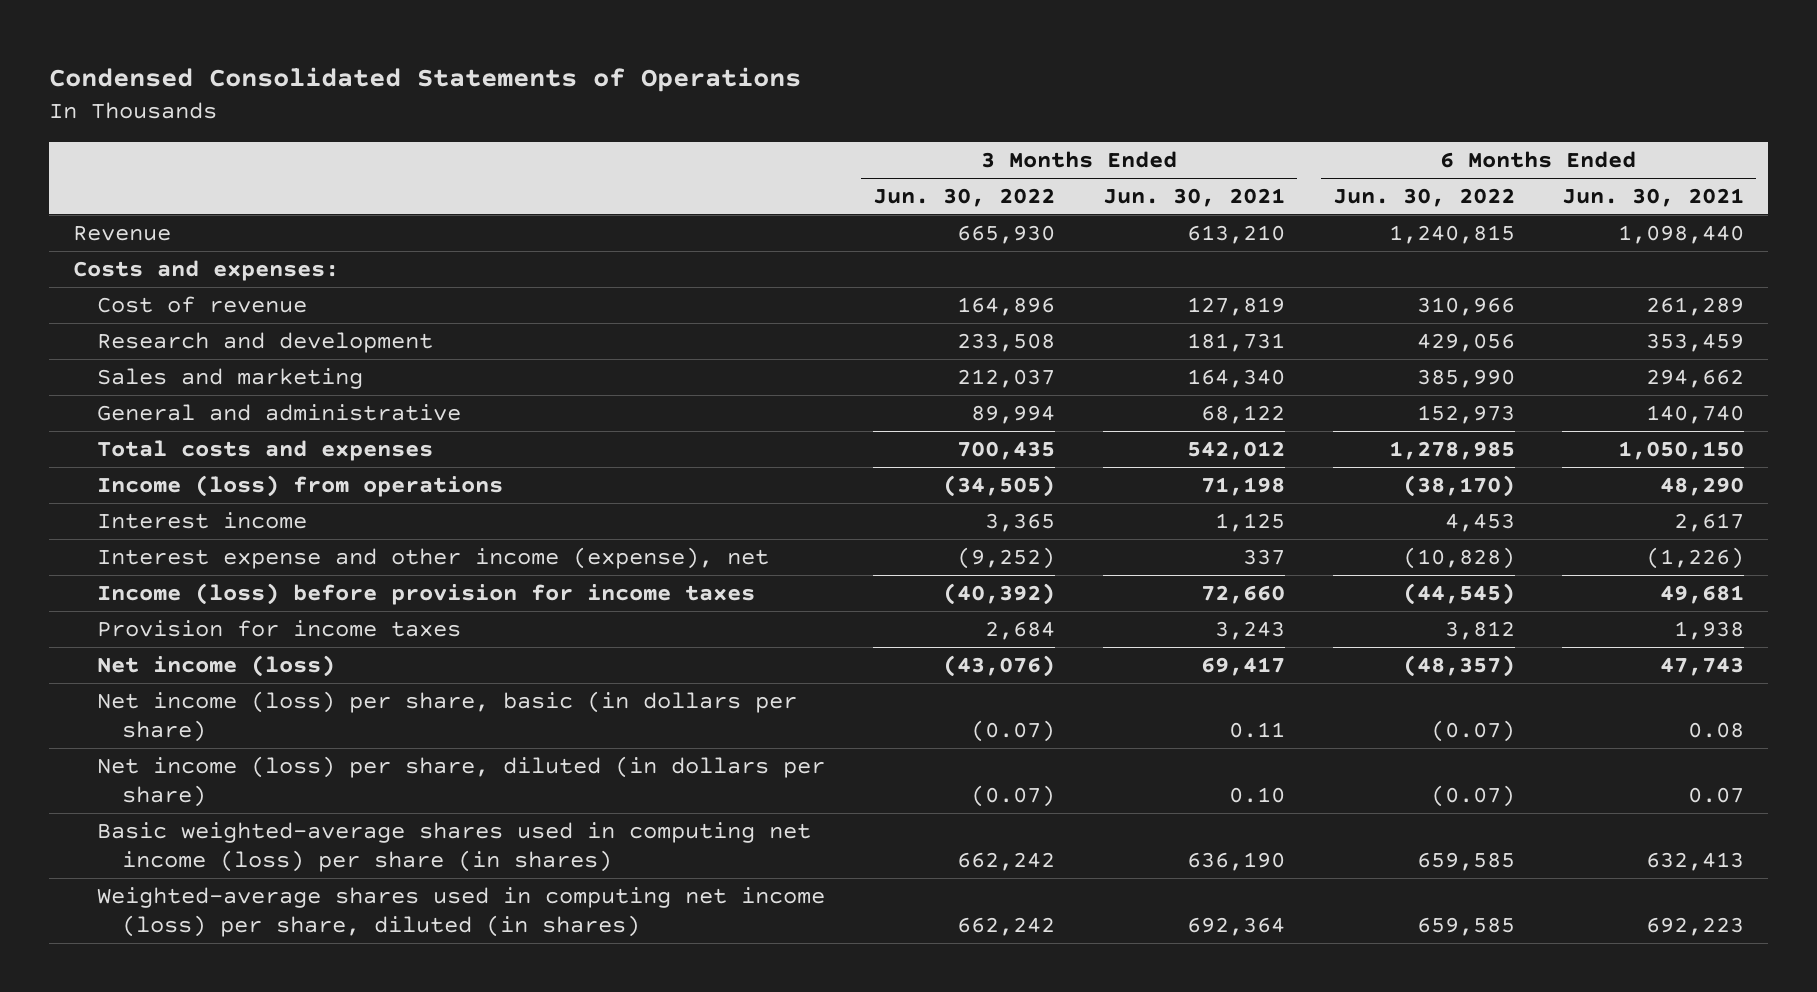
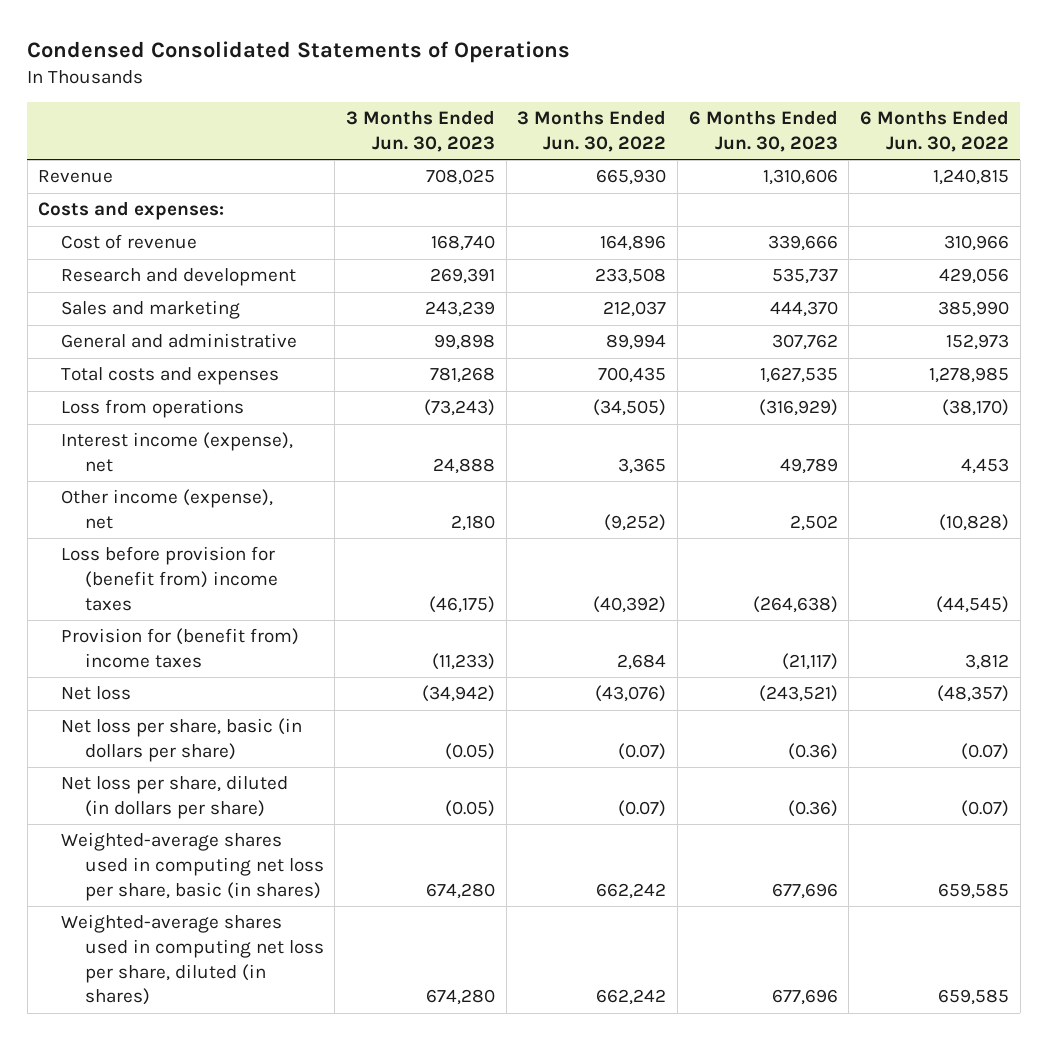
- | 3 Months Ended Jun. 30, 2022 | 3 Months Ended Jun. 30, 2021 | 6 Months Ended Jun. 30, 2022 | 6 Months Ended Jun. 30, 2021
+ | 3 Months Ended Jun. 30, 2023 | 3 Months Ended Jun. 30, 2022 | 6 Months Ended Jun. 30, 2023 | 6 Months Ended Jun. 30, 2022
- Income (loss) from operations | (34,505) | 71,198 | (38,170) | 48,290
- Interest income | 3,365 | 1,125 | 4,453 | 2,617
- Interest expense and other income (expense), net | (9,252) | 337 | (10,828) | (1,226)
- Income (loss) before provision for income taxes | (40,392) | 72,660 | (44,545) | 49,681
- Provision for income taxes | 2,684 | 3,243 | 3,812 | 1,938
- Net income (loss) | (43,076) | 69,417 | (48,357) | 47,743
- Net income (loss) per share, basic (in dollars per share) | (0.07) | 0.11 | (0.07) | 0.08
- Net income (loss) per share, diluted (in dollars per share) | (0.07) | 0.10 | (0.07) | 0.07
- Basic weighted-average shares used in computing net income (loss) per share (in shares) | 662,242 | 636,190 | 659,585 | 632,413
- Weighted-average shares used in computing net income (loss) per share, diluted (in shares) | 662,242 | 692,364 | 659,585 | 692,223
+ Loss from operations | (73,243) | (34,505) | (316,929) | (38,170)
+ Interest income (expense), net | 24,888 | 3,365 | 49,789 | 4,453
+ Other income (expense), net | 2,180 | (9,252) | 2,502 | (10,828)
+ Loss before provision for (benefit from) income taxes | (46,175) | (40,392) | (264,638) | (44,545)
+ Provision for (benefit from) income taxes | (11,233) | 2,684 | (21,117) | 3,812
+ Net loss | (34,942) | (43,076) | (243,521) | (48,357)
+ Net loss per share, basic (in dollars per share) | (0.05) | (0.07) | (0.36) | (0.07)
+ Net loss per share, diluted (in dollars per share) | (0.05) | (0.07) | (0.36) | (0.07)
+ Weighted-average shares used in computing net loss per share, basic (in shares) | 674,280 | 662,242 | 677,696 | 659,585
+ Weighted-average shares used in computing net loss per share, diluted (in shares) | 674,280 | 662,242 | 677,696 | 659,585

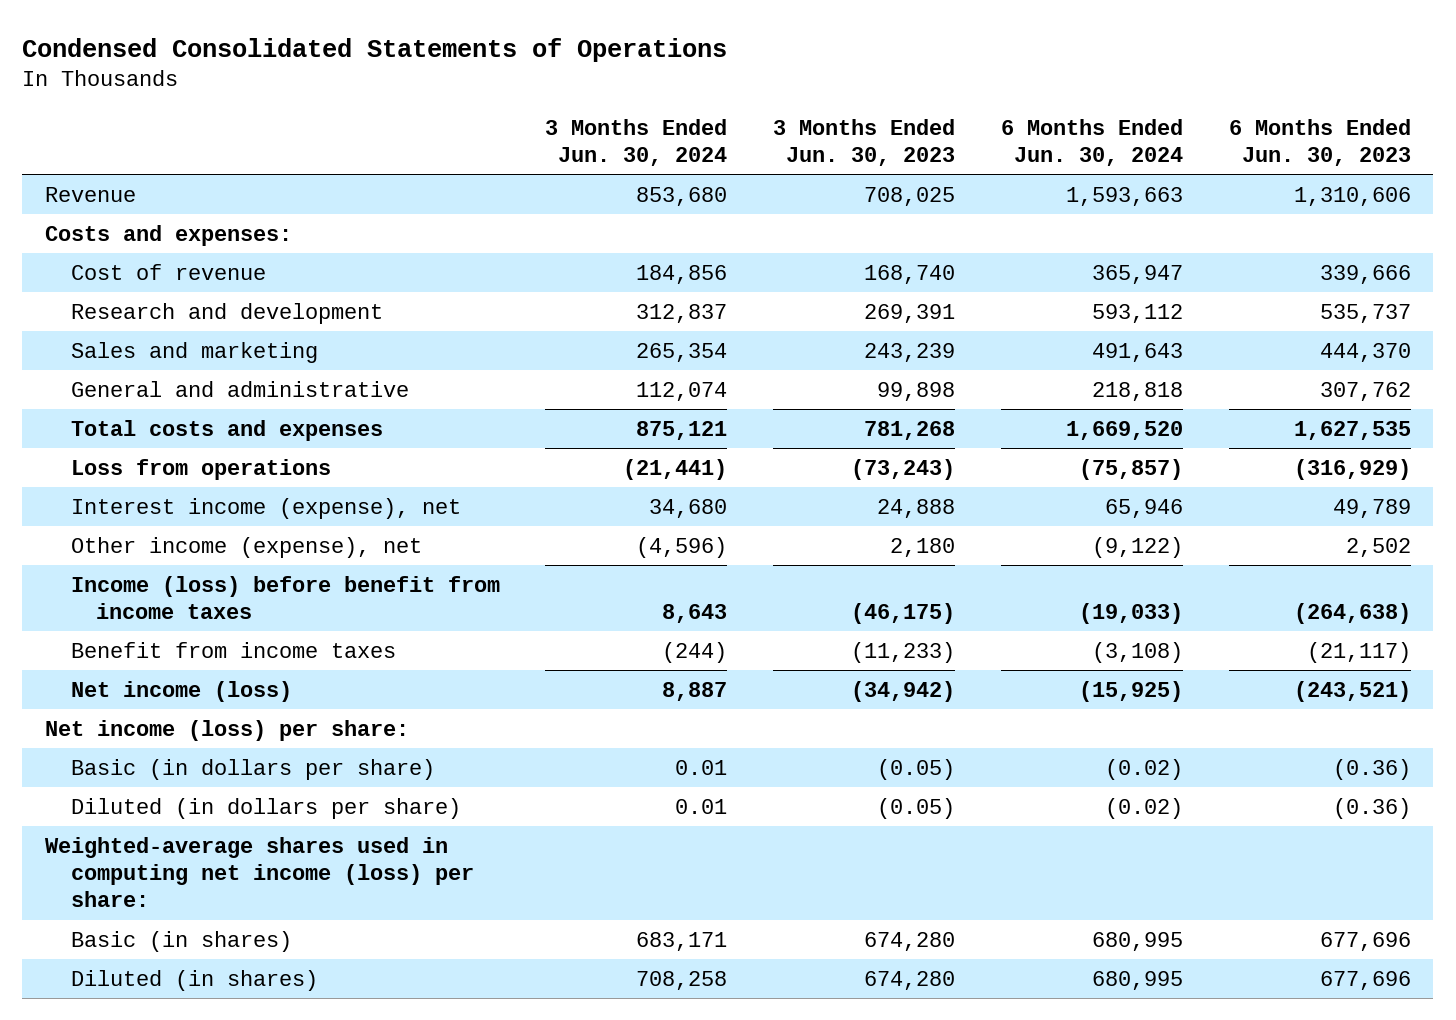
- | 3 Months Ended Jun. 30, 2023 | 3 Months Ended Jun. 30, 2022 | 6 Months Ended Jun. 30, 2023 | 6 Months Ended Jun. 30, 2022
+ | 3 Months Ended Jun. 30, 2024 | 3 Months Ended Jun. 30, 2023 | 6 Months Ended Jun. 30, 2024 | 6 Months Ended Jun. 30, 2023
- Loss before provision for (benefit from) income taxes | (46,175) | (40,392) | (264,638) | (44,545)
- Provision for (benefit from) income taxes | (11,233) | 2,684 | (21,117) | 3,812
- Net loss | (34,942) | (43,076) | (243,521) | (48,357)
- Net loss per share, basic (in dollars per share) | (0.05) | (0.07) | (0.36) | (0.07)
- Net loss per share, diluted (in dollars per share) | (0.05) | (0.07) | (0.36) | (0.07)
- Weighted-average shares used in computing net loss per share, basic (in shares) | 674,280 | 662,242 | 677,696 | 659,585
- Weighted-average shares used in computing net loss per share, diluted (in shares) | 674,280 | 662,242 | 677,696 | 659,585
+ Income (loss) before benefit from income taxes | 8,643 | (46,175) | (19,033) | (264,638)
+ Benefit from income taxes | (244) | (11,233) | (3,108) | (21,117)
+ Net income (loss) | 8,887 | (34,942) | (15,925) | (243,521)
+ Net income (loss) per share:
+ Basic (in dollars per share) | 0.01 | (0.05) | (0.02) | (0.36)
+ Diluted (in dollars per share) | 0.01 | (0.05) | (0.02) | (0.36)
+ Weighted-average shares used in computing net income (loss) per share:
+ Basic (in shares) | 683,171 | 674,280 | 680,995 | 677,696
+ Diluted (in shares) | 708,258 | 674,280 | 680,995 | 677,696

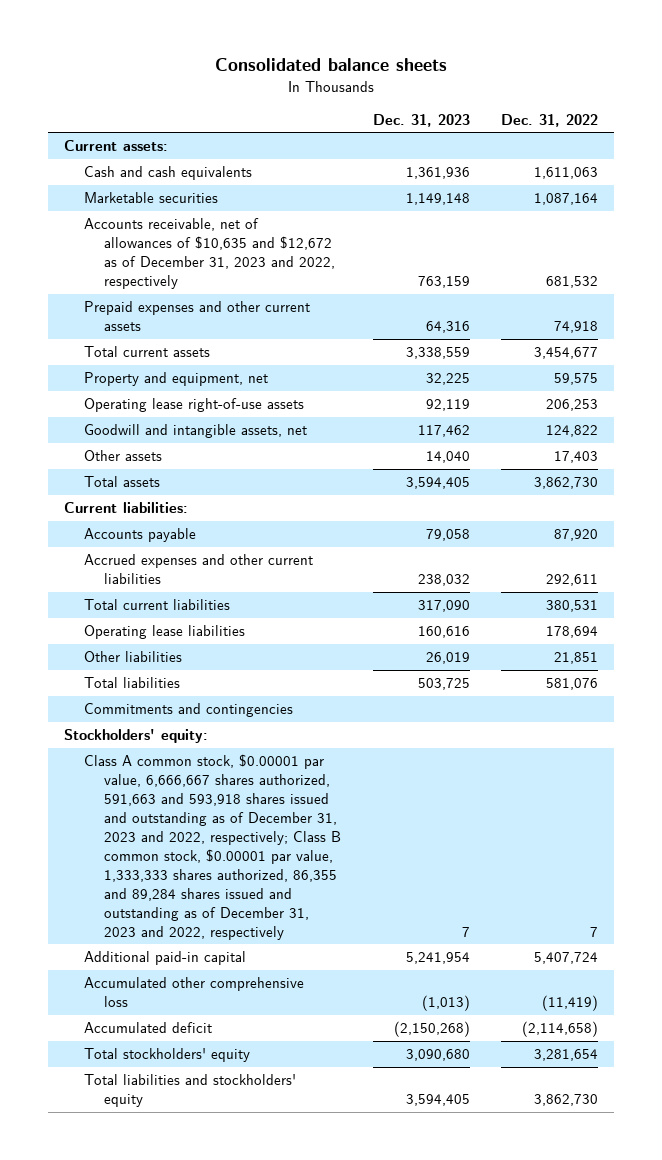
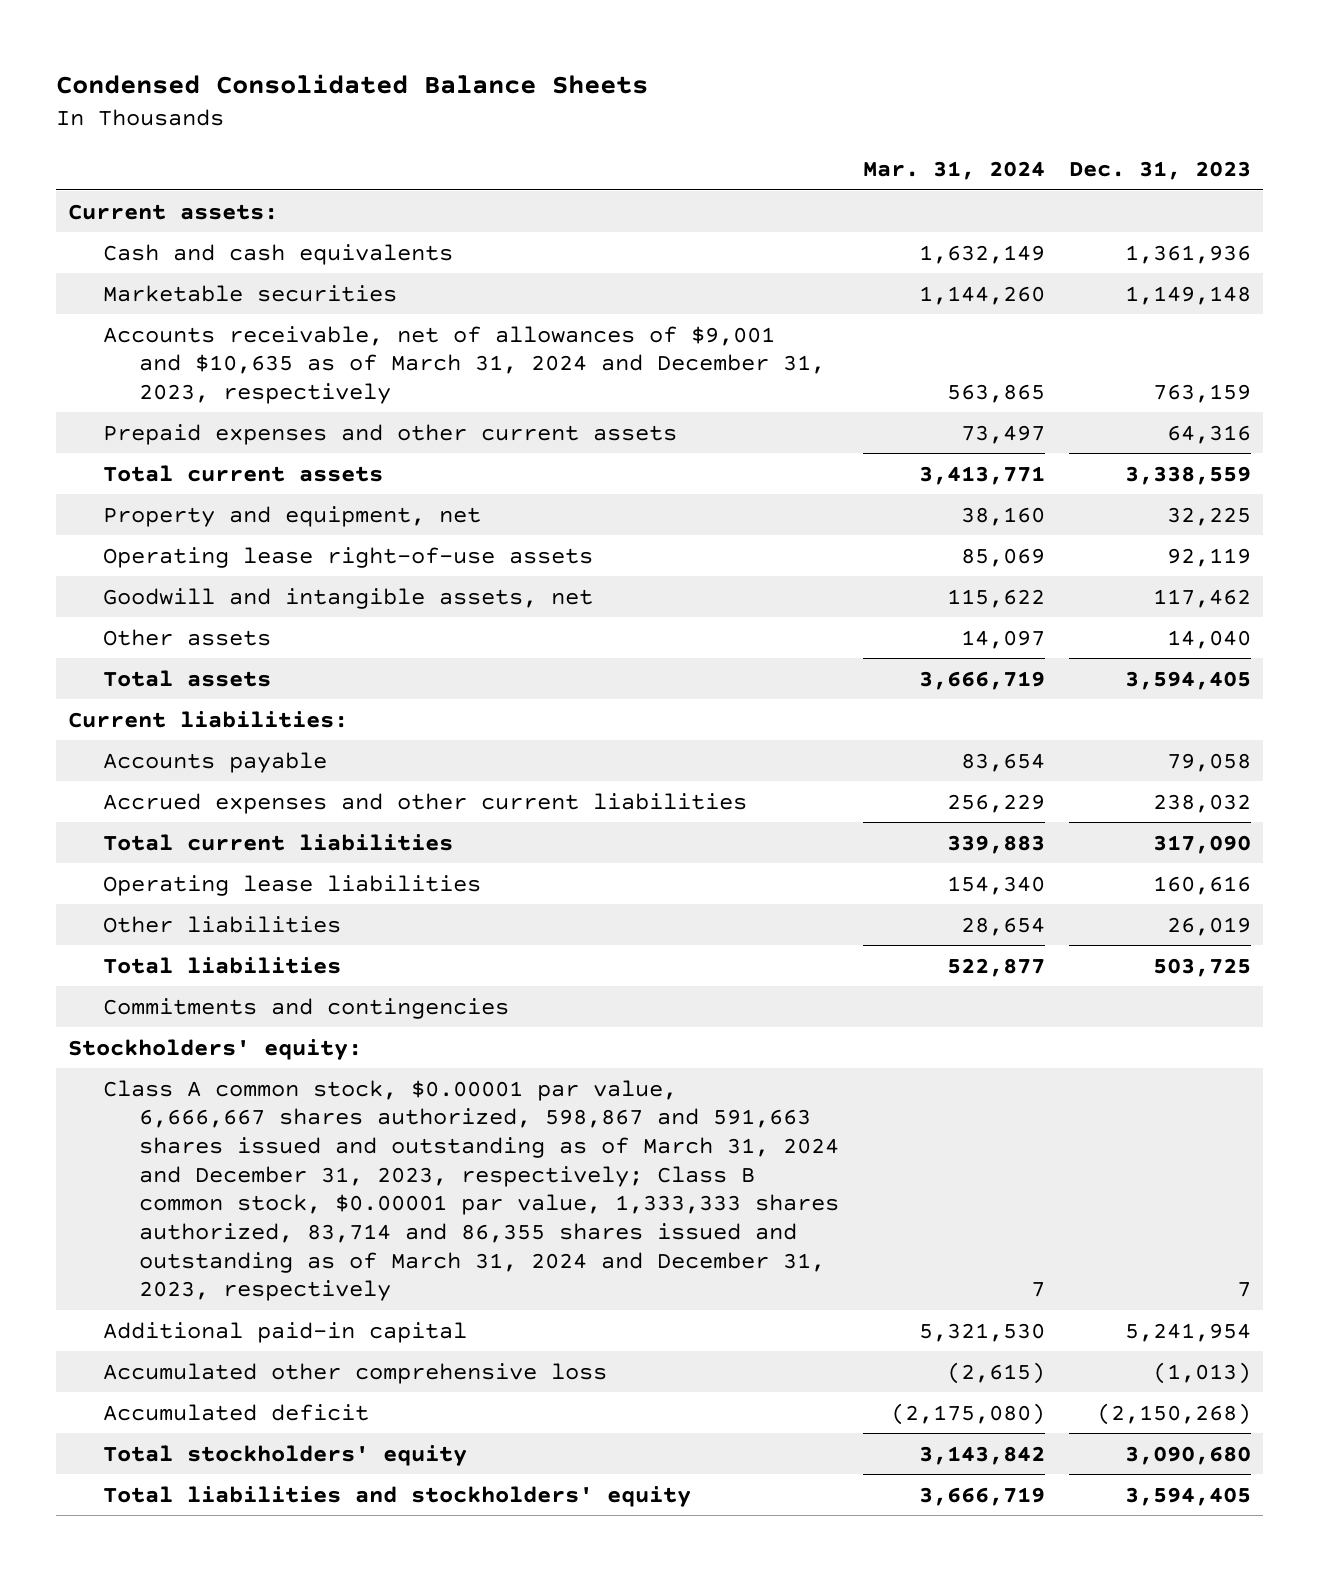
- Consolidated balance sheets
+ Condensed Consolidated Balance Sheets
- | Dec. 31, 2023 | Dec. 31, 2022
+ | Mar. 31, 2024 | Dec. 31, 2023
- Accounts receivable, net of allowances of $10,635 and $12,672 as of December 31, 2023 and 2022, respectively | 763,159 | 681,532
+ Accounts receivable, net of allowances of $9,001 and $10,635 as of March 31, 2024 and December 31, 2023, respectively | 563,865 | 763,159
- Class A common stock, $0.00001 par value, 6,666,667 shares authorized, 591,663 and 593,918 shares issued and outstanding as of December 31, 2023 and 2022, respectively; Class B common stock, $0.00001 par value, 1,333,333 shares authorized, 86,355 and 89,284 shares issued and outstanding as of December 31, 2023 and 2022, respectively | 7 | 7
+ Class A common stock, $0.00001 par value, 6,666,667 shares authorized, 598,867 and 591,663 shares issued and outstanding as of March 31, 2024 and December 31, 2023, respectively; Class B common stock, $0.00001 par value, 1,333,333 shares authorized, 83,714 and 86,355 shares issued and outstanding as of March 31, 2024 and December 31, 2023, respectively | 7 | 7

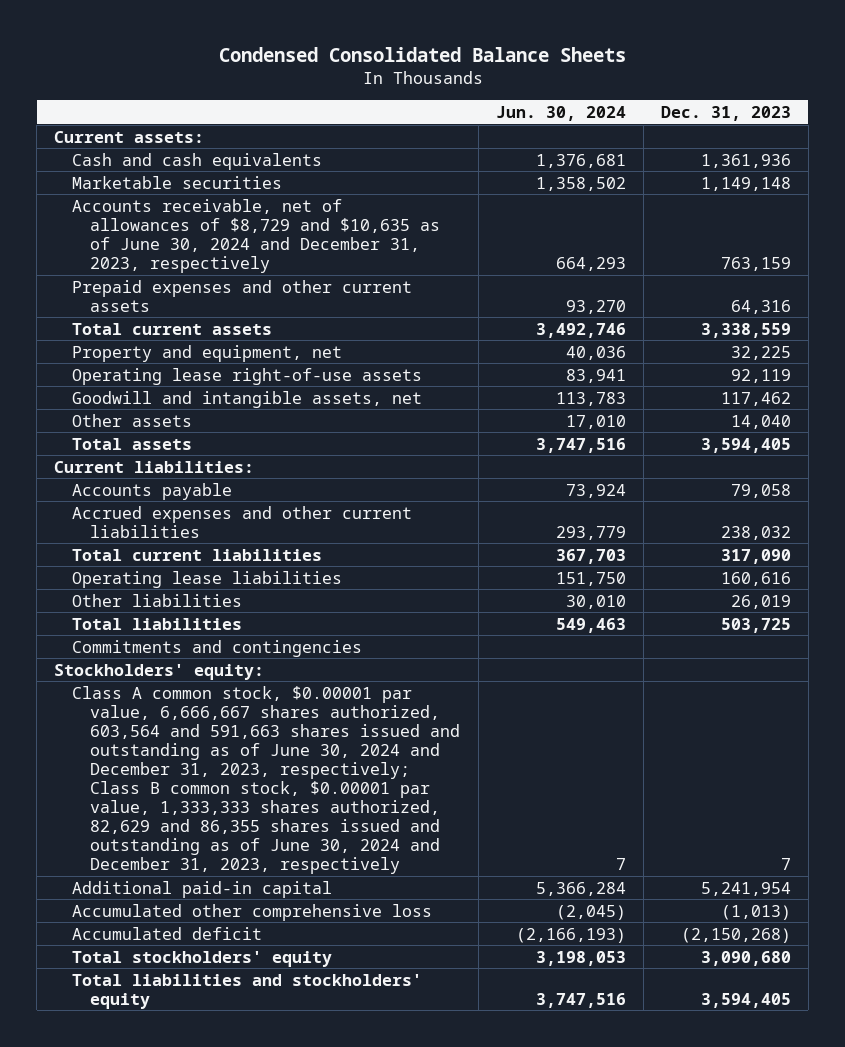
- | Mar. 31, 2024 | Dec. 31, 2023
+ | Jun. 30, 2024 | Dec. 31, 2023
- Accounts receivable, net of allowances of $9,001 and $10,635 as of March 31, 2024 and December 31, 2023, respectively | 563,865 | 763,159
+ Accounts receivable, net of allowances of $8,729 and $10,635 as of June 30, 2024 and December 31, 2023, respectively | 664,293 | 763,159
- Class A common stock, $0.00001 par value, 6,666,667 shares authorized, 598,867 and 591,663 shares issued and outstanding as of March 31, 2024 and December 31, 2023, respectively; Class B common stock, $0.00001 par value, 1,333,333 shares authorized, 83,714 and 86,355 shares issued and outstanding as of March 31, 2024 and December 31, 2023, respectively | 7 | 7
+ Class A common stock, $0.00001 par value, 6,666,667 shares authorized, 603,564 and 591,663 shares issued and outstanding as of June 30, 2024 and December 31, 2023, respectively; Class B common stock, $0.00001 par value, 1,333,333 shares authorized, 82,629 and 86,355 shares issued and outstanding as of June 30, 2024 and December 31, 2023, respectively | 7 | 7

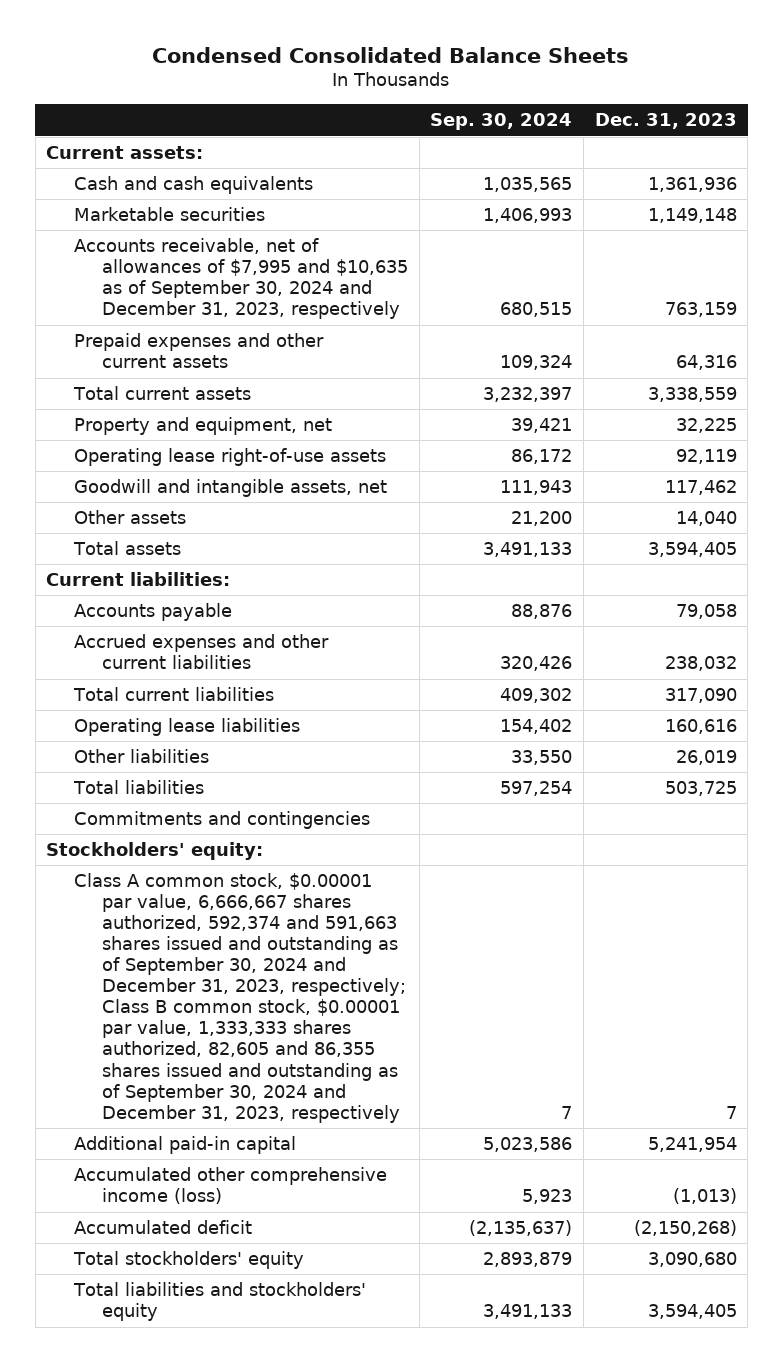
- | Jun. 30, 2024 | Dec. 31, 2023
+ | Sep. 30, 2024 | Dec. 31, 2023
- Accounts receivable, net of allowances of $8,729 and $10,635 as of June 30, 2024 and December 31, 2023, respectively | 664,293 | 763,159
+ Accounts receivable, net of allowances of $7,995 and $10,635 as of September 30, 2024 and December 31, 2023, respectively | 680,515 | 763,159
- Class A common stock, $0.00001 par value, 6,666,667 shares authorized, 603,564 and 591,663 shares issued and outstanding as of June 30, 2024 and December 31, 2023, respectively; Class B common stock, $0.00001 par value, 1,333,333 shares authorized, 82,629 and 86,355 shares issued and outstanding as of June 30, 2024 and December 31, 2023, respectively | 7 | 7
+ Class A common stock, $0.00001 par value, 6,666,667 shares authorized, 592,374 and 591,663 shares issued and outstanding as of September 30, 2024 and December 31, 2023, respectively; Class B common stock, $0.00001 par value, 1,333,333 shares authorized, 82,605 and 86,355 shares issued and outstanding as of September 30, 2024 and December 31, 2023, respectively | 7 | 7
- Accumulated other comprehensive loss | (2,045) | (1,013)
+ Accumulated other comprehensive income (loss) | 5,923 | (1,013)

